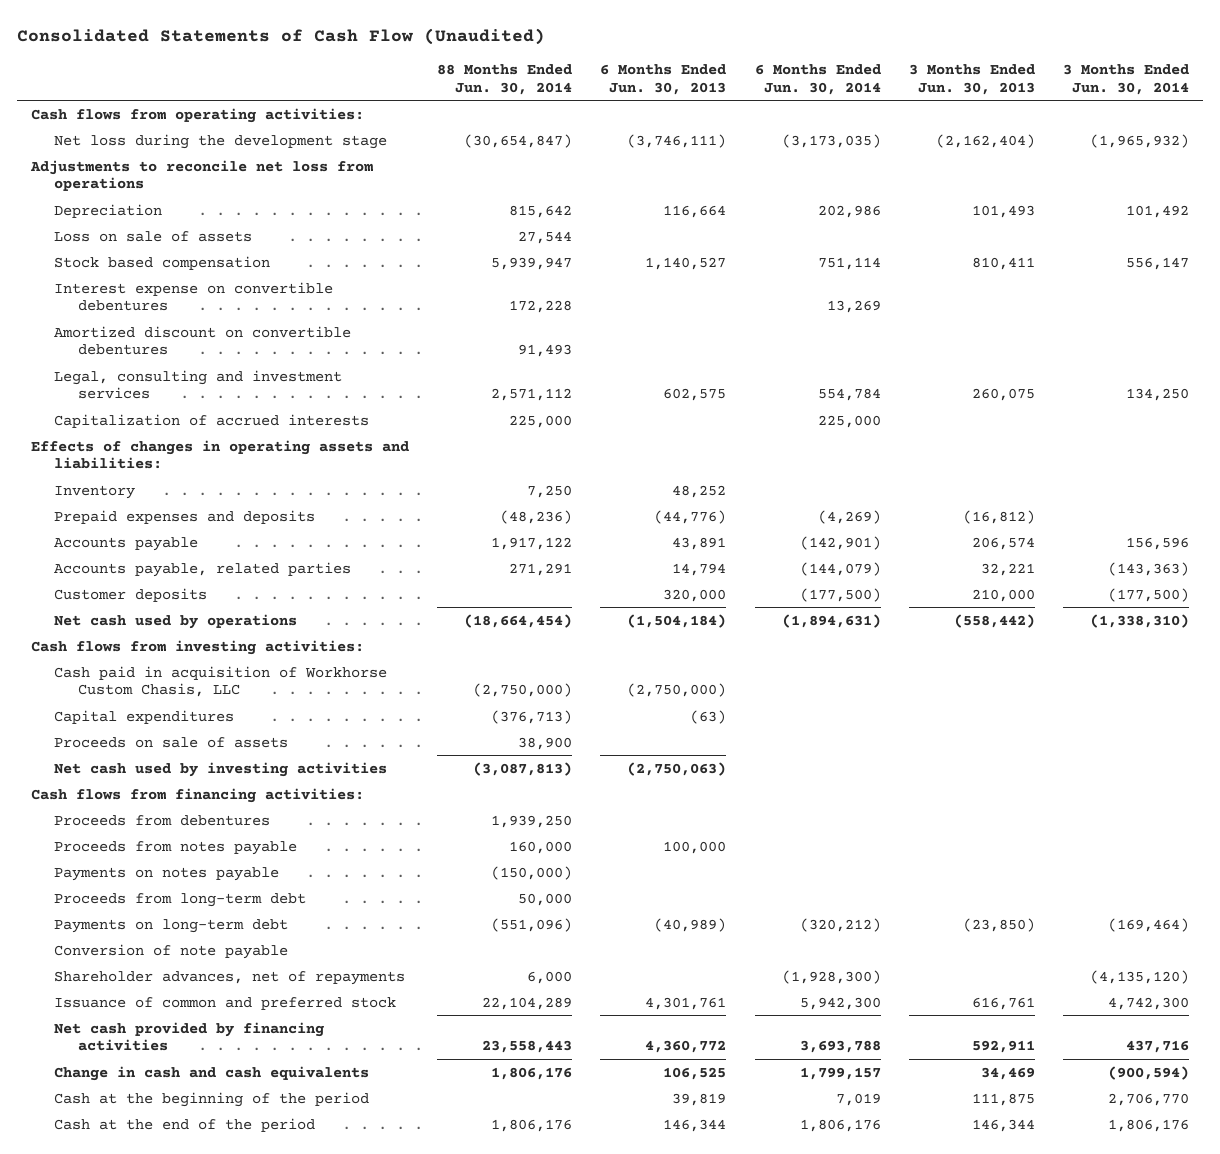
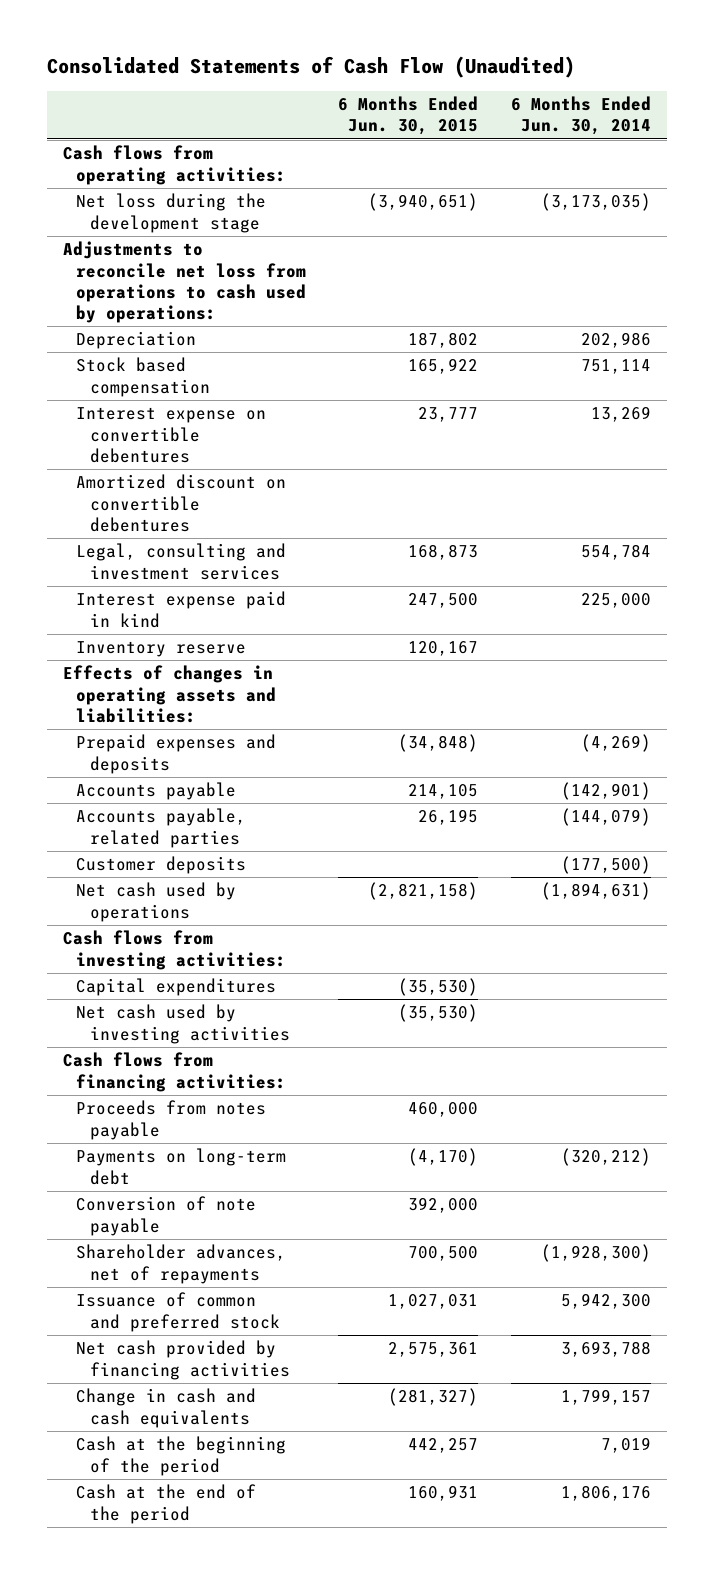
- | 88 Months Ended Jun. 30, 2014 | 6 Months Ended Jun. 30, 2013 | 6 Months Ended Jun. 30, 2014 | 3 Months Ended Jun. 30, 2013 | 3 Months Ended Jun. 30, 2014
+ | 6 Months Ended Jun. 30, 2015 | 6 Months Ended Jun. 30, 2014
- Adjustments to reconcile net loss from operations
+ Adjustments to reconcile net loss from operations to cash used by operations:
- Loss on sale of assets | 27,544 | | | |
- Capitalization of accrued interests | 225,000 | | 225,000 | |
+ Interest expense paid in kind | 247,500 | 225,000
+ Inventory reserve | 120,167 |
- Inventory | 7,250 | 48,252 | | |
- Cash paid in acquisition of Workhorse Custom Chasis, LLC | (2,750,000) | (2,750,000) | | |
- Proceeds on sale of assets | 38,900 | | | |
- Proceeds from debentures | 1,939,250 | | | |
- Payments on notes payable | (150,000) | | | |
- Proceeds from long-term debt | 50,000 | | | |

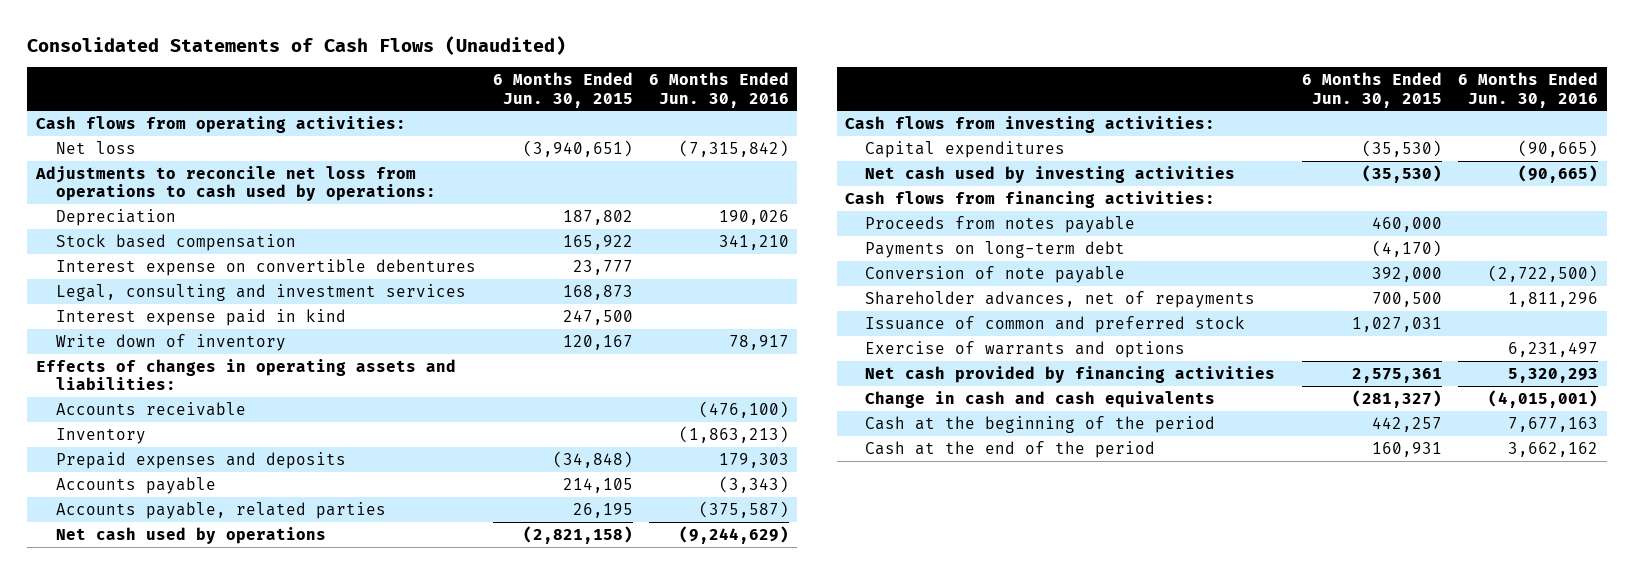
- Consolidated Statements of Cash Flow (Unaudited)
+ Consolidated Statements of Cash Flows (Unaudited)
- | 6 Months Ended Jun. 30, 2015 | 6 Months Ended Jun. 30, 2014
+ | 6 Months Ended Jun. 30, 2015 | 6 Months Ended Jun. 30, 2016
- Net loss during the development stage | (3,940,651) | (3,173,035)
+ Net loss | (3,940,651) | (7,315,842)
- Amortized discount on convertible debentures
- Inventory reserve | 120,167 |
+ Write down of inventory | 120,167 | 78,917
+ Accounts receivable | | (476,100)
+ Inventory | | (1,863,213)
- Customer deposits | | (177,500)
+ Exercise of warrants and options | | 6,231,497

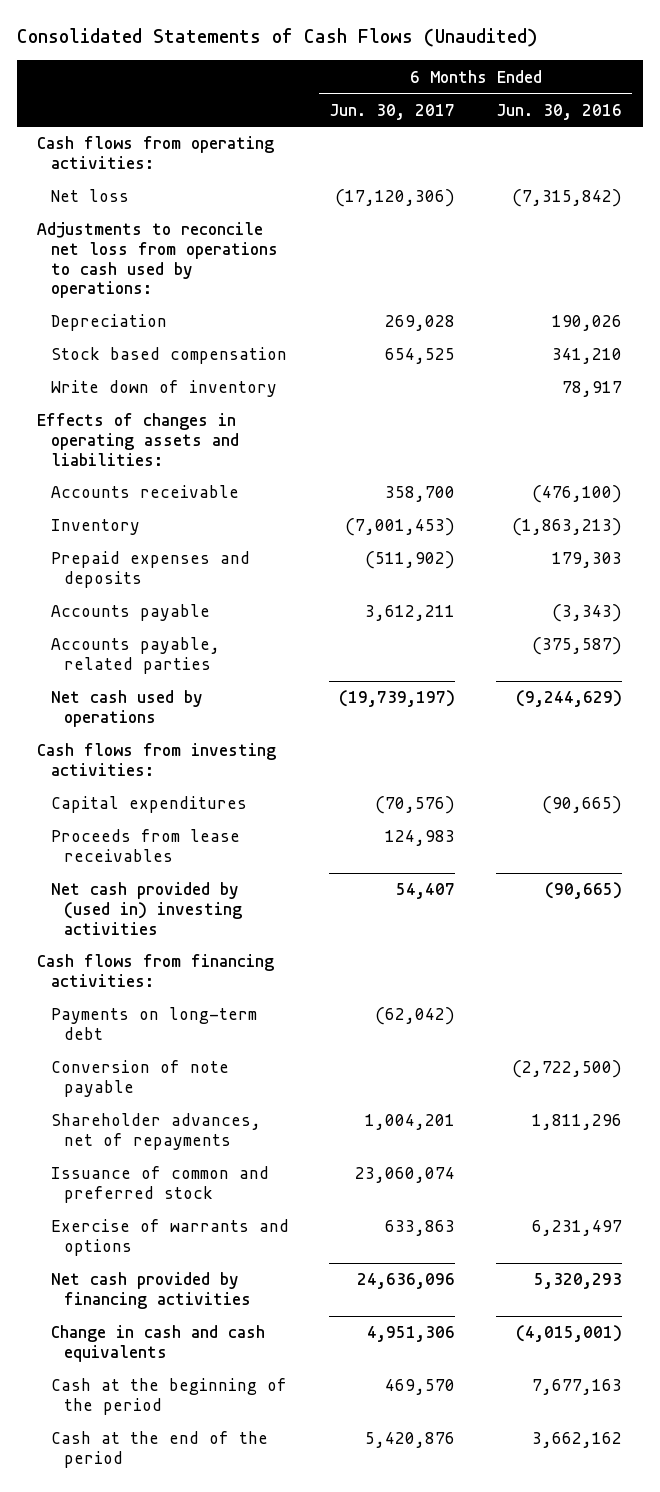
- | 6 Months Ended Jun. 30, 2015 | 6 Months Ended Jun. 30, 2016
+ | 6 Months Ended Jun. 30, 2017 | 6 Months Ended Jun. 30, 2016
- Interest expense on convertible debentures | 23,777 |
- Legal, consulting and investment services | 168,873 |
- Interest expense paid in kind | 247,500 |
- Net cash used by investing activities | (35,530) | (90,665)
+ Proceeds from lease receivables | 124,983 |
+ Net cash provided by (used in) investing activities | 54,407 | (90,665)
- Proceeds from notes payable | 460,000 |

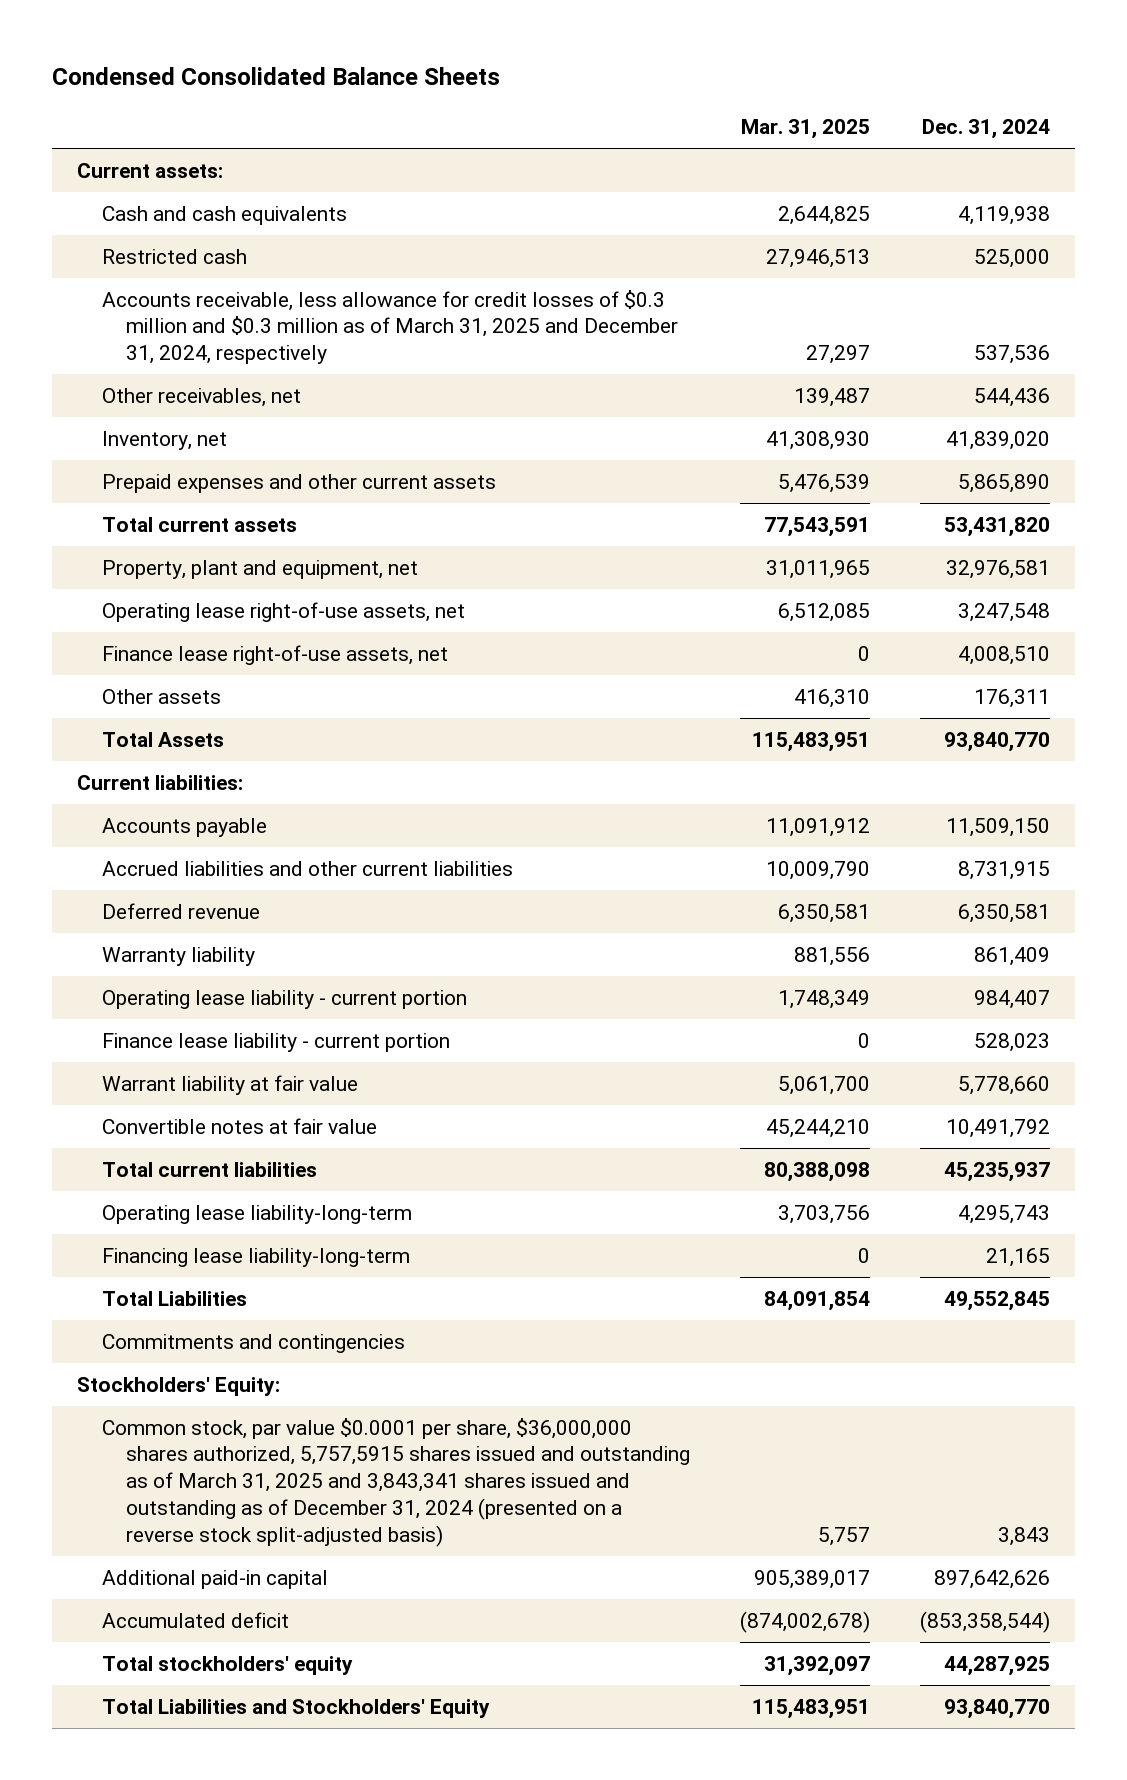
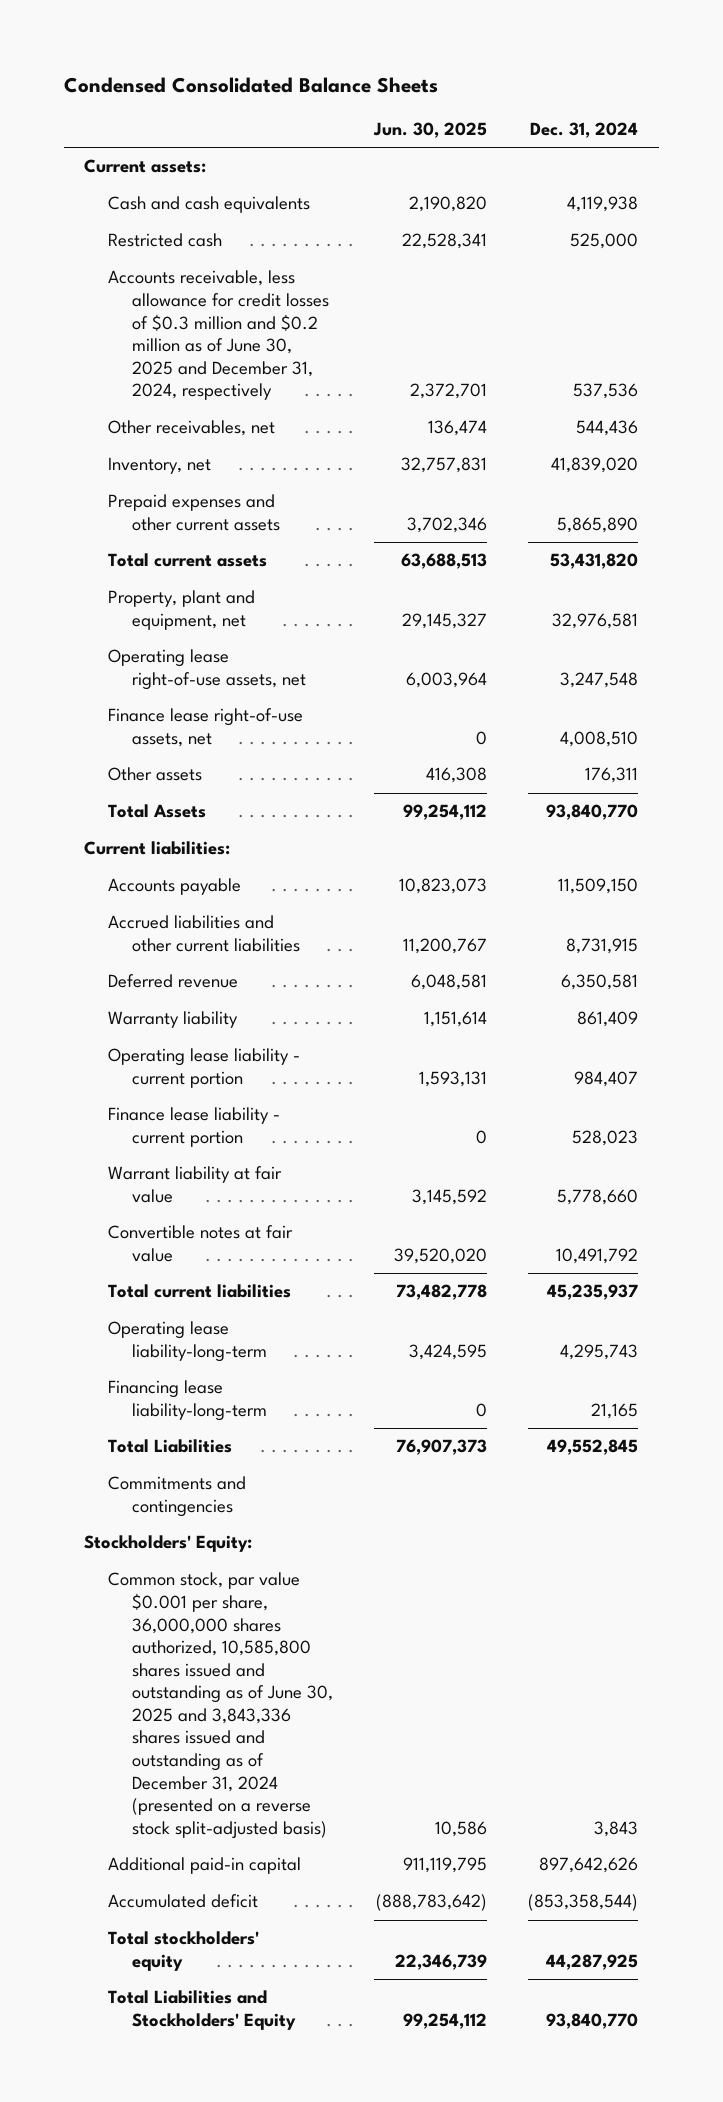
- | Mar. 31, 2025 | Dec. 31, 2024
+ | Jun. 30, 2025 | Dec. 31, 2024
- Accounts receivable, less allowance for credit losses of $0.3 million and $0.3 million as of March 31, 2025 and December 31, 2024, respectively | 27,297 | 537,536
+ Accounts receivable, less allowance for credit losses of $0.3 million and $0.2 million as of June 30, 2025 and December 31, 2024, respectively | 2,372,701 | 537,536
- Common stock, par value $0.0001 per share, $36,000,000 shares authorized, 5,757,5915 shares issued and outstanding as of March 31, 2025 and 3,843,341 shares issued and outstanding as of December 31, 2024 (presented on a reverse stock split-adjusted basis) | 5,757 | 3,843
+ Common stock, par value $0.001 per share, 36,000,000 shares authorized, 10,585,800 shares issued and outstanding as of June 30, 2025 and 3,843,336 shares issued and outstanding as of December 31, 2024 (presented on a reverse stock split-adjusted basis) | 10,586 | 3,843

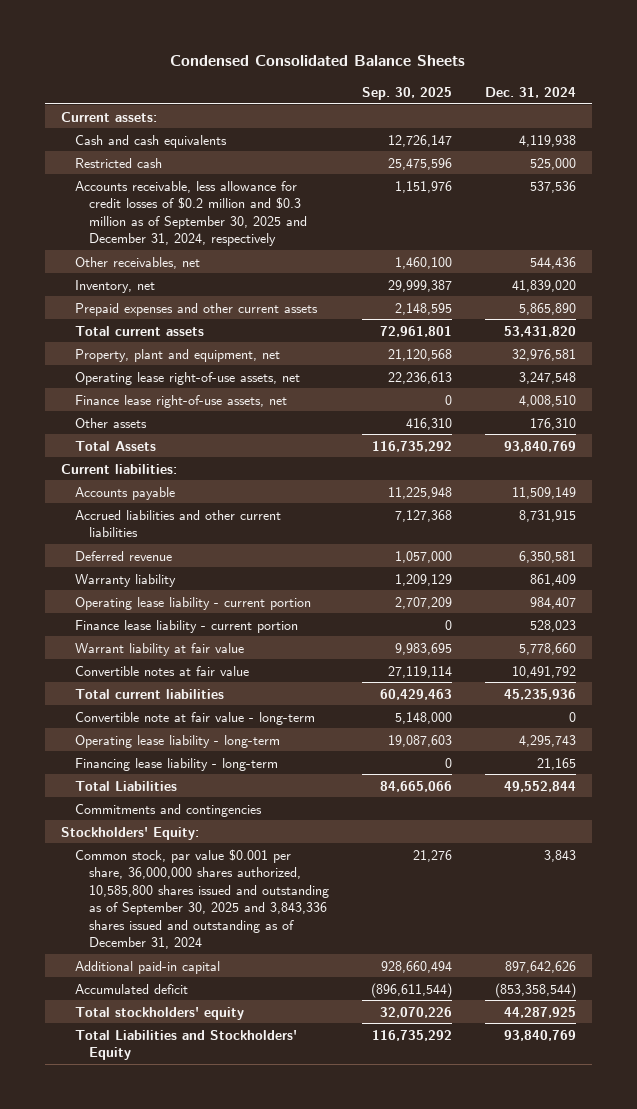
- | Jun. 30, 2025 | Dec. 31, 2024
+ | Sep. 30, 2025 | Dec. 31, 2024
- Accounts receivable, less allowance for credit losses of $0.3 million and $0.2 million as of June 30, 2025 and December 31, 2024, respectively | 2,372,701 | 537,536
+ Accounts receivable, less allowance for credit losses of $0.2 million and $0.3 million as of September 30, 2025 and December 31, 2024, respectively | 1,151,976 | 537,536
- Other assets | 416,308 | 176,311
- Total Assets | 99,254,112 | 93,840,770
+ Other assets | 416,310 | 176,310
+ Total Assets | 116,735,292 | 93,840,769
- Accounts payable | 10,823,073 | 11,509,150
+ Accounts payable | 11,225,948 | 11,509,149
- Total current liabilities | 73,482,778 | 45,235,937
- Operating lease liability-long-term | 3,424,595 | 4,295,743
- Financing lease liability-long-term | 0 | 21,165
- Total Liabilities | 76,907,373 | 49,552,845
+ Total current liabilities | 60,429,463 | 45,235,936
+ Convertible note at fair value - long-term | 5,148,000 | 0
+ Operating lease liability - long-term | 19,087,603 | 4,295,743
+ Financing lease liability - long-term | 0 | 21,165
+ Total Liabilities | 84,665,066 | 49,552,844
- Common stock, par value $0.001 per share, 36,000,000 shares authorized, 10,585,800 shares issued and outstanding as of June 30, 2025 and 3,843,336 shares issued and outstanding as of December 31, 2024 (presented on a reverse stock split-adjusted basis) | 10,586 | 3,843
+ Common stock, par value $0.001 per share, 36,000,000 shares authorized, 10,585,800 shares issued and outstanding as of September 30, 2025 and 3,843,336 shares issued and outstanding as of December 31, 2024 | 21,276 | 3,843
- Total Liabilities and Stockholders' Equity | 99,254,112 | 93,840,770
+ Total Liabilities and Stockholders' Equity | 116,735,292 | 93,840,769

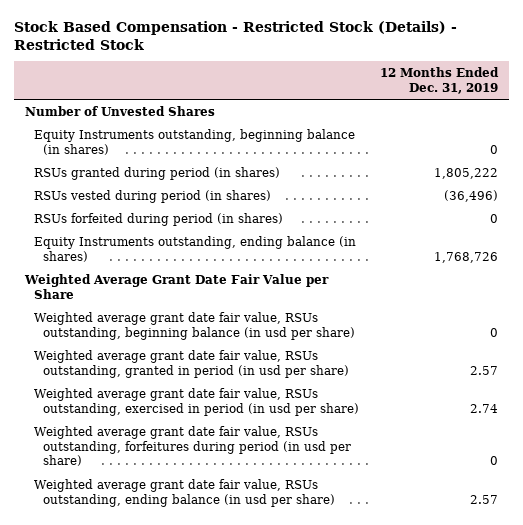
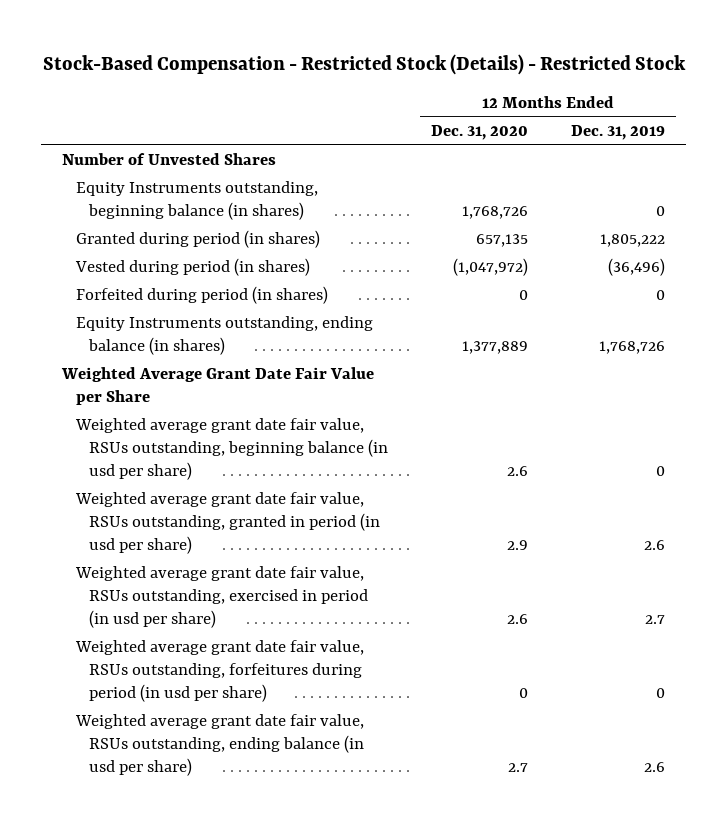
- Stock Based Compensation - Restricted Stock (Details) - Restricted Stock
+ Stock-Based Compensation - Restricted Stock (Details) - Restricted Stock
- | 12 Months Ended Dec. 31, 2019
+ | 12 Months Ended Dec. 31, 2020 | 12 Months Ended Dec. 31, 2019
- RSUs granted during period (in shares) | 1,805,222
- RSUs vested during period (in shares) | (36,496)
- RSUs forfeited during period (in shares) | 0
+ Granted during period (in shares) | 657,135 | 1,805,222
+ Vested during period (in shares) | (1,047,972) | (36,496)
+ Forfeited during period (in shares) | 0 | 0
- Weighted average grant date fair value, RSUs outstanding, granted in period (in usd per share) | 2.57
- Weighted average grant date fair value, RSUs outstanding, exercised in period (in usd per share) | 2.74
+ Weighted average grant date fair value, RSUs outstanding, granted in period (in usd per share) | 2.9 | 2.6
+ Weighted average grant date fair value, RSUs outstanding, exercised in period (in usd per share) | 2.6 | 2.7
- Weighted average grant date fair value, RSUs outstanding, ending balance (in usd per share) | 2.57
+ Weighted average grant date fair value, RSUs outstanding, ending balance (in usd per share) | 2.7 | 2.6

